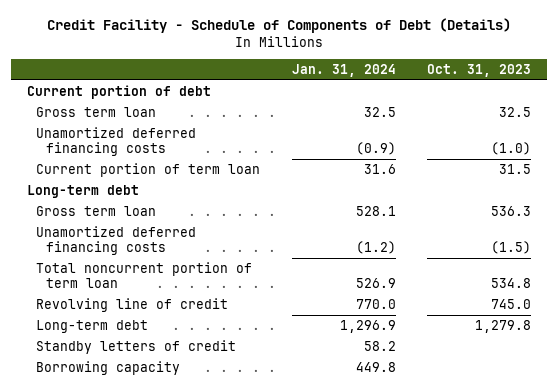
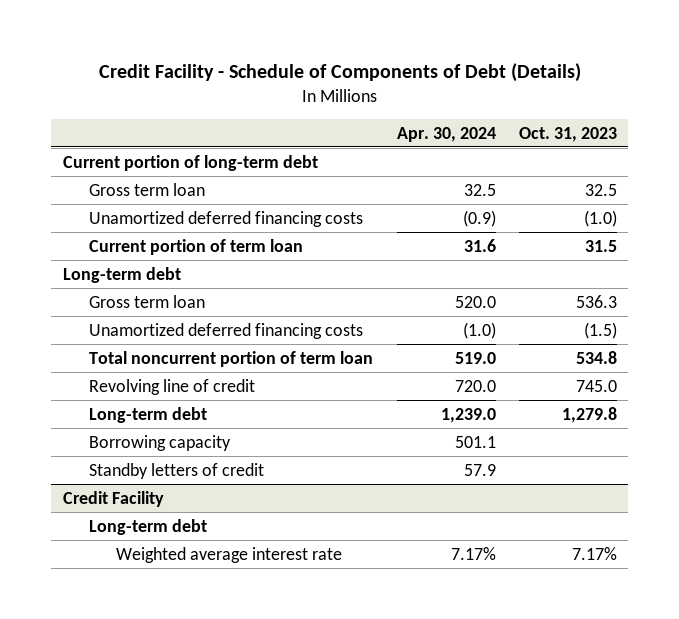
- | Jan. 31, 2024 | Oct. 31, 2023
+ | Apr. 30, 2024 | Oct. 31, 2023
- Current portion of debt
+ Current portion of long-term debt
moved down: Standby letters of credit | 57.9 |
+ Credit Facility
+ Long-term debt
+ Weighted average interest rate | 7.17% | 7.17%

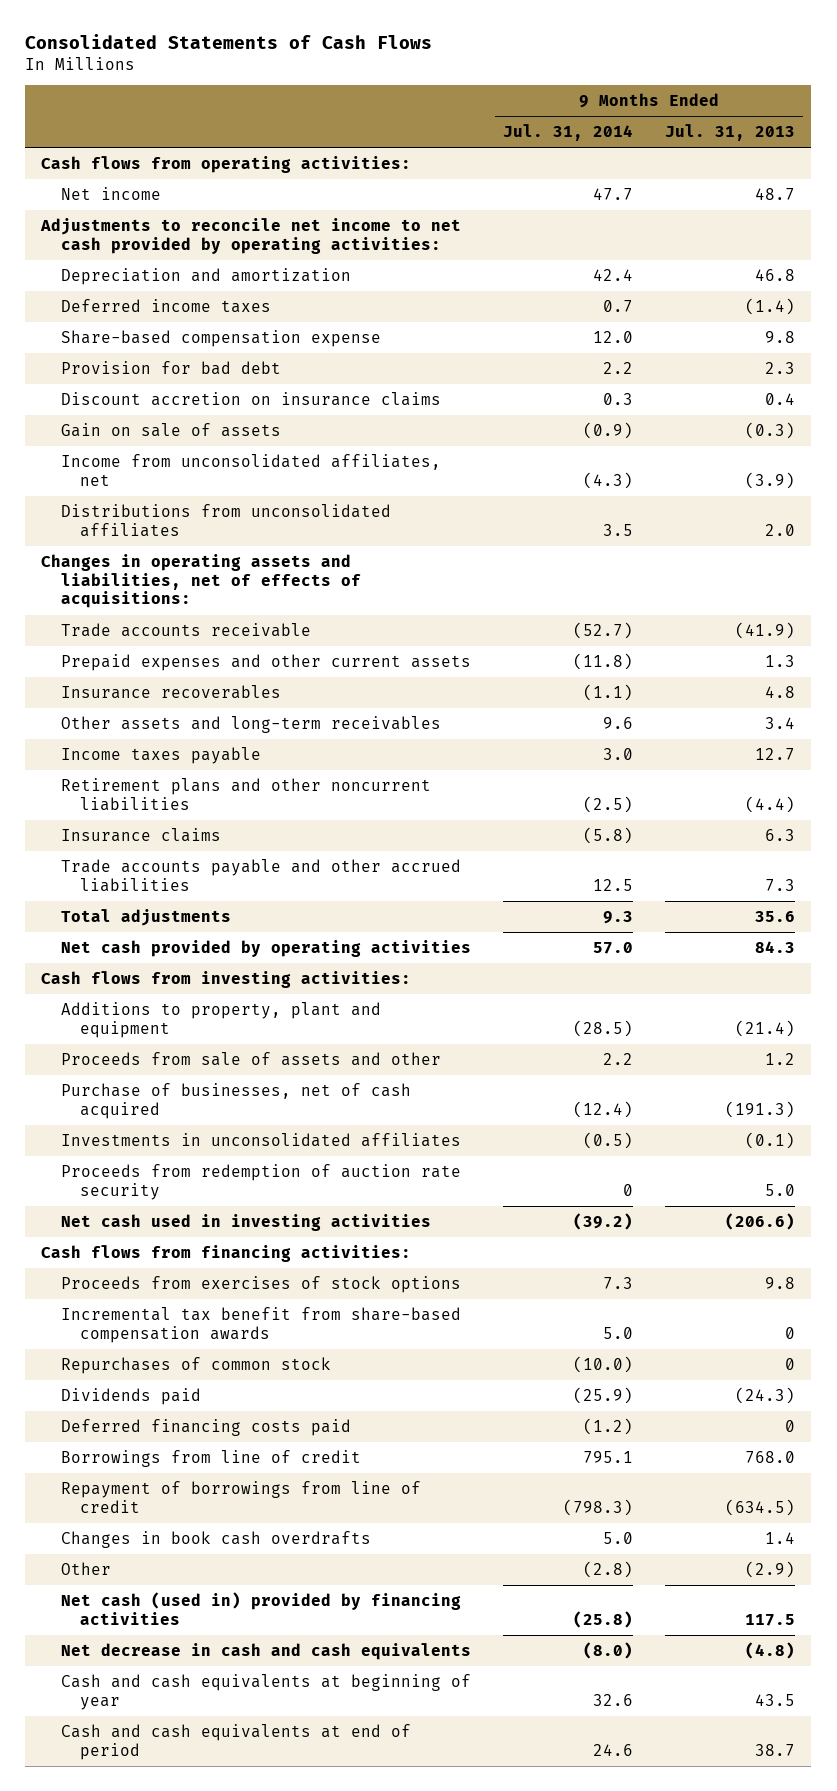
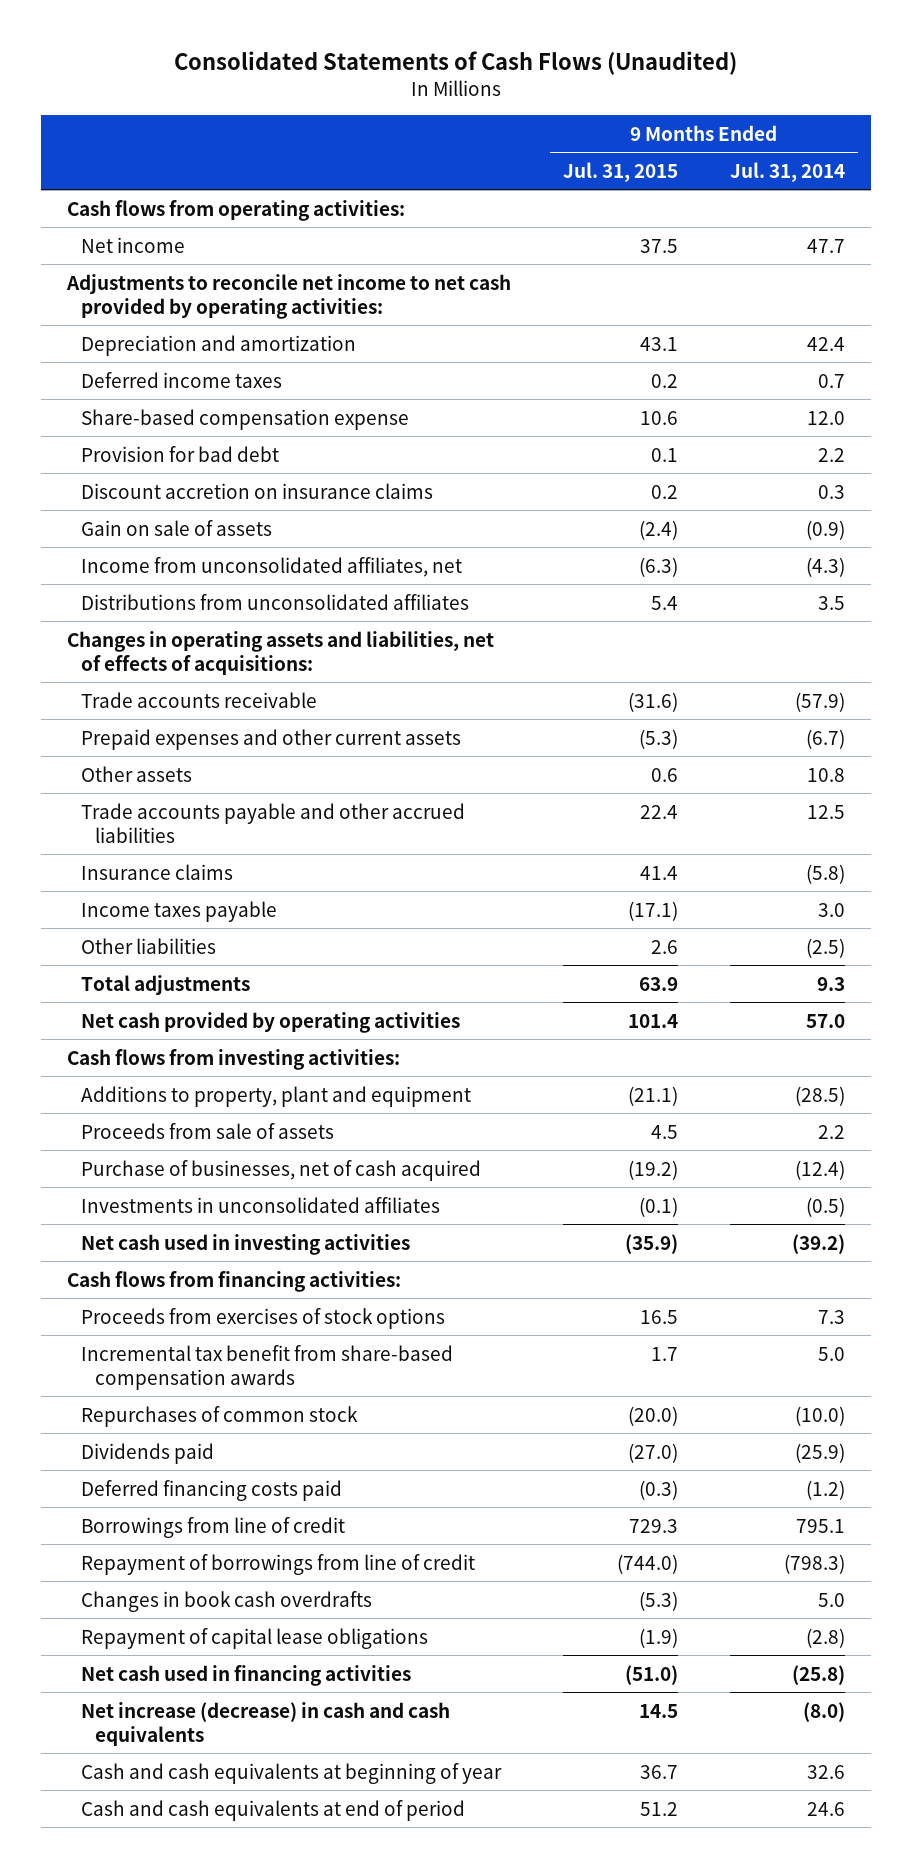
- Consolidated Statements of Cash Flows
+ Consolidated Statements of Cash Flows (Unaudited)
- | 9 Months Ended Jul. 31, 2014 | 9 Months Ended Jul. 31, 2013
+ | 9 Months Ended Jul. 31, 2015 | 9 Months Ended Jul. 31, 2014
- Trade accounts receivable | (52.7) | (41.9)
- Prepaid expenses and other current assets | (11.8) | 1.3
- Insurance recoverables | (1.1) | 4.8
- Other assets and long-term receivables | 9.6 | 3.4
- Retirement plans and other noncurrent liabilities | (2.5) | (4.4)
+ Trade accounts receivable | (31.6) | (57.9)
+ Prepaid expenses and other current assets | (5.3) | (6.7)
+ Other assets | 0.6 | 10.8
moved down: Insurance claims | 41.4 | (5.8)
moved down: Income taxes payable | (17.1) | 3.0
+ Other liabilities | 2.6 | (2.5)
- Proceeds from sale of assets and other | 2.2 | 1.2
+ Proceeds from sale of assets | 4.5 | 2.2
- Proceeds from redemption of auction rate security | 0 | 5.0
- Other | (2.8) | (2.9)
- Net cash (used in) provided by financing activities | (25.8) | 117.5
- Net decrease in cash and cash equivalents | (8.0) | (4.8)
+ Repayment of capital lease obligations | (1.9) | (2.8)
+ Net cash used in financing activities | (51.0) | (25.8)
+ Net increase (decrease) in cash and cash equivalents | 14.5 | (8.0)

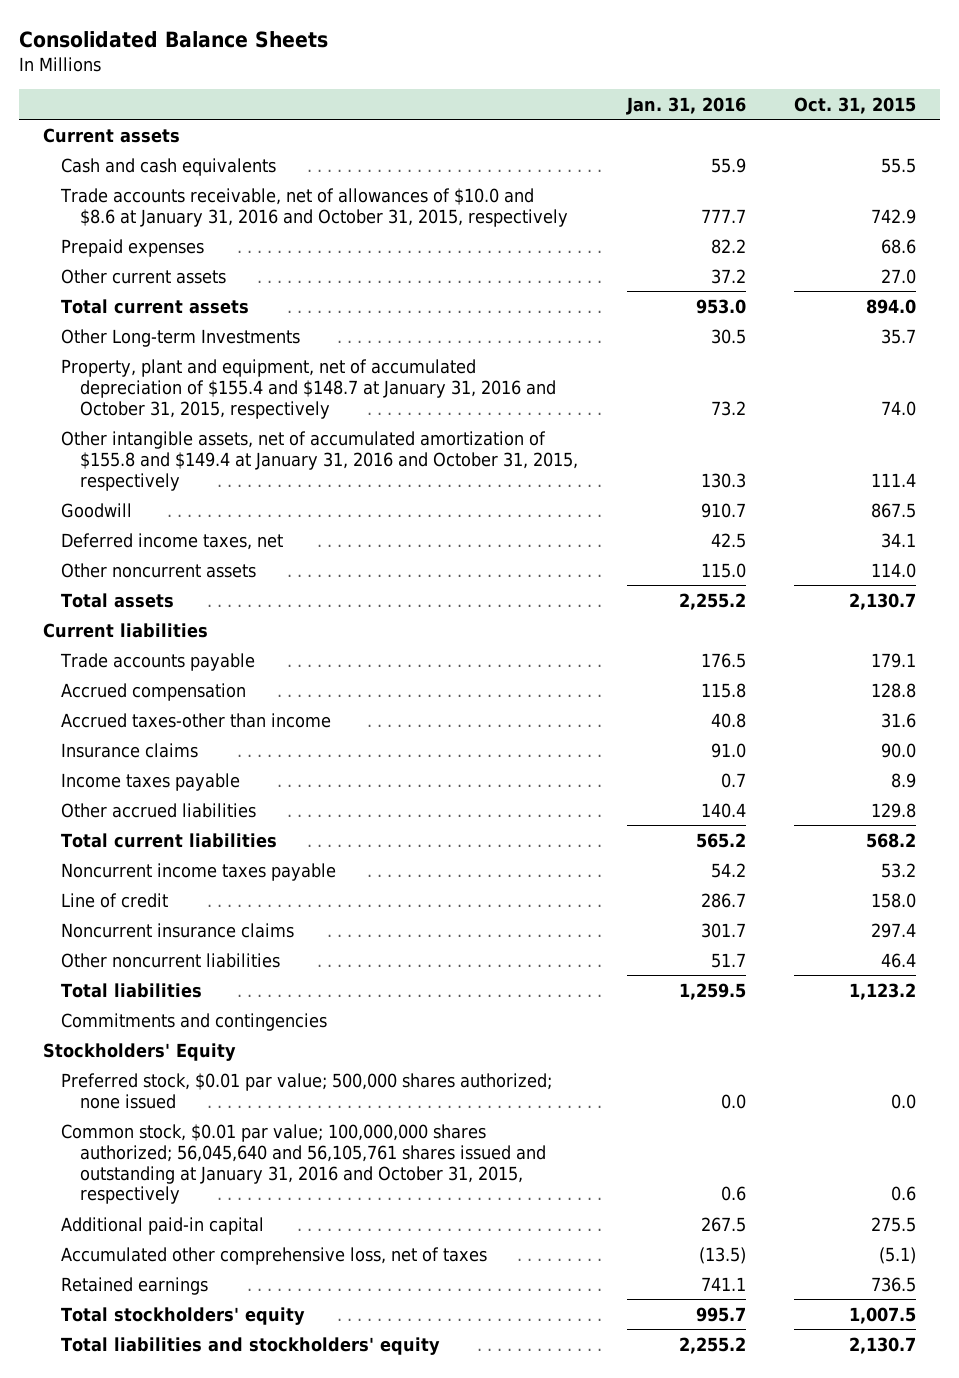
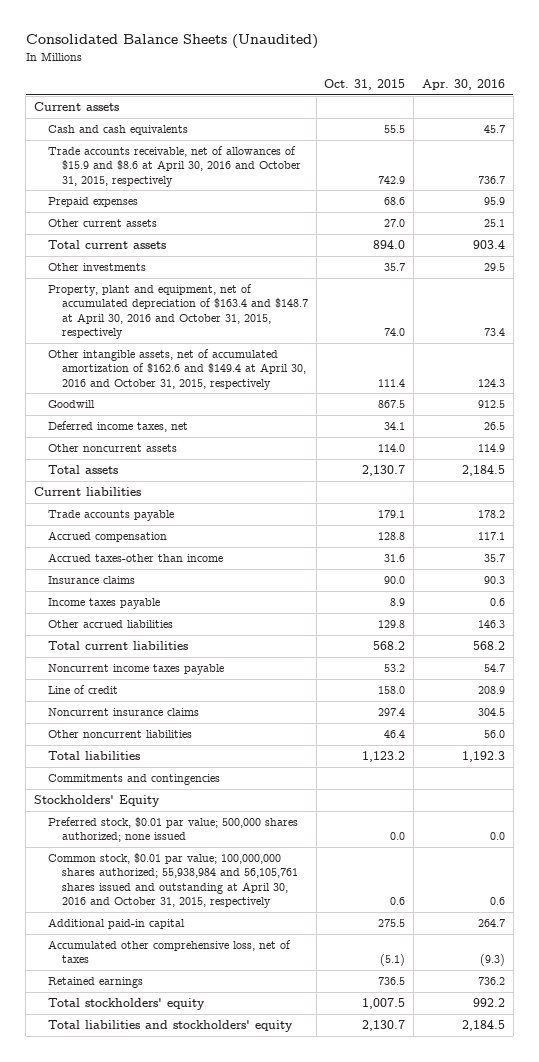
- Consolidated Balance Sheets
+ Consolidated Balance Sheets (Unaudited)
- | Jan. 31, 2016 | Oct. 31, 2015
+ | Oct. 31, 2015 | Apr. 30, 2016
- Trade accounts receivable, net of allowances of $10.0 and $8.6 at January 31, 2016 and October 31, 2015, respectively | 777.7 | 742.9
+ Trade accounts receivable, net of allowances of $15.9 and $8.6 at April 30, 2016 and October 31, 2015, respectively | 742.9 | 736.7
- Other Long-term Investments | 30.5 | 35.7
- Property, plant and equipment, net of accumulated depreciation of $155.4 and $148.7 at January 31, 2016 and October 31, 2015, respectively | 73.2 | 74.0
- Other intangible assets, net of accumulated amortization of $155.8 and $149.4 at January 31, 2016 and October 31, 2015, respectively | 130.3 | 111.4
+ Other investments | 35.7 | 29.5
+ Property, plant and equipment, net of accumulated depreciation of $163.4 and $148.7 at April 30, 2016 and October 31, 2015, respectively | 74.0 | 73.4
+ Other intangible assets, net of accumulated amortization of $162.6 and $149.4 at April 30, 2016 and October 31, 2015, respectively | 111.4 | 124.3
- Common stock, $0.01 par value; 100,000,000 shares authorized; 56,045,640 and 56,105,761 shares issued and outstanding at January 31, 2016 and October 31, 2015, respectively | 0.6 | 0.6
+ Common stock, $0.01 par value; 100,000,000 shares authorized; 55,938,984 and 56,105,761 shares issued and outstanding at April 30, 2016 and October 31, 2015, respectively | 0.6 | 0.6

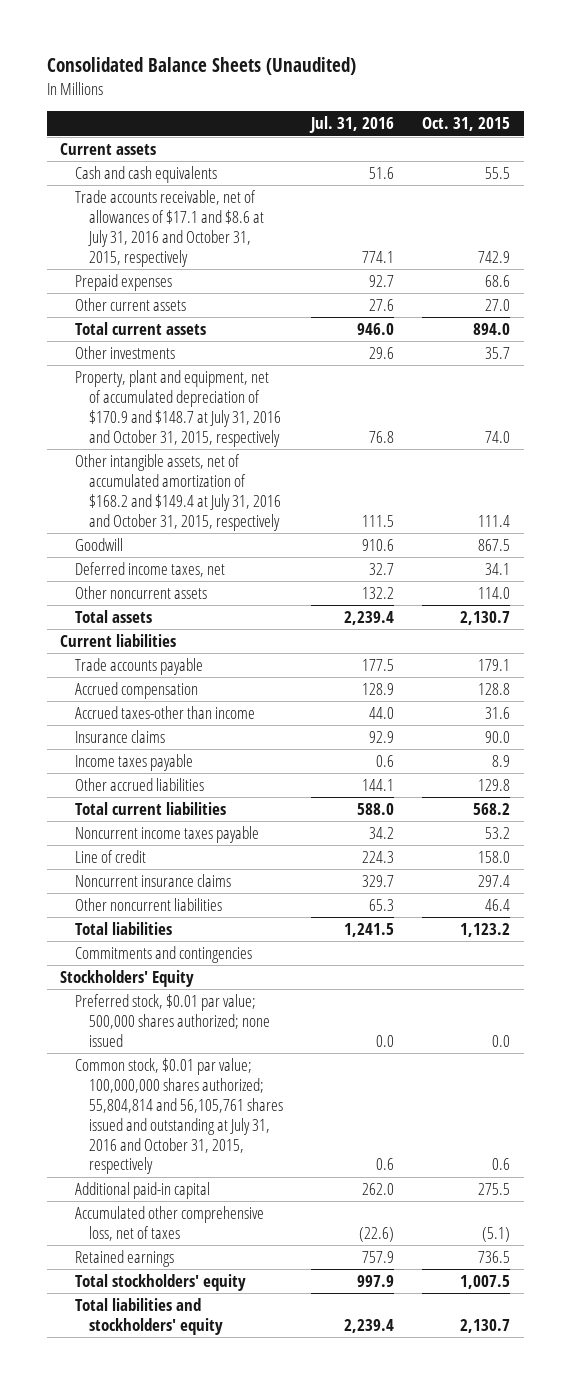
- | Oct. 31, 2015 | Apr. 30, 2016
+ | Jul. 31, 2016 | Oct. 31, 2015
- Trade accounts receivable, net of allowances of $15.9 and $8.6 at April 30, 2016 and October 31, 2015, respectively | 742.9 | 736.7
+ Trade accounts receivable, net of allowances of $17.1 and $8.6 at July 31, 2016 and October 31, 2015, respectively | 774.1 | 742.9
- Property, plant and equipment, net of accumulated depreciation of $163.4 and $148.7 at April 30, 2016 and October 31, 2015, respectively | 74.0 | 73.4
- Other intangible assets, net of accumulated amortization of $162.6 and $149.4 at April 30, 2016 and October 31, 2015, respectively | 111.4 | 124.3
+ Property, plant and equipment, net of accumulated depreciation of $170.9 and $148.7 at July 31, 2016 and October 31, 2015, respectively | 76.8 | 74.0
+ Other intangible assets, net of accumulated amortization of $168.2 and $149.4 at July 31, 2016 and October 31, 2015, respectively | 111.5 | 111.4
- Common stock, $0.01 par value; 100,000,000 shares authorized; 55,938,984 and 56,105,761 shares issued and outstanding at April 30, 2016 and October 31, 2015, respectively | 0.6 | 0.6
+ Common stock, $0.01 par value; 100,000,000 shares authorized; 55,804,814 and 56,105,761 shares issued and outstanding at July 31, 2016 and October 31, 2015, respectively | 0.6 | 0.6

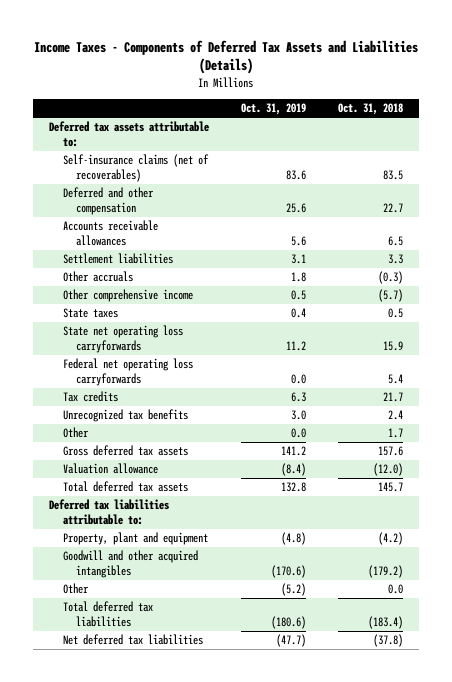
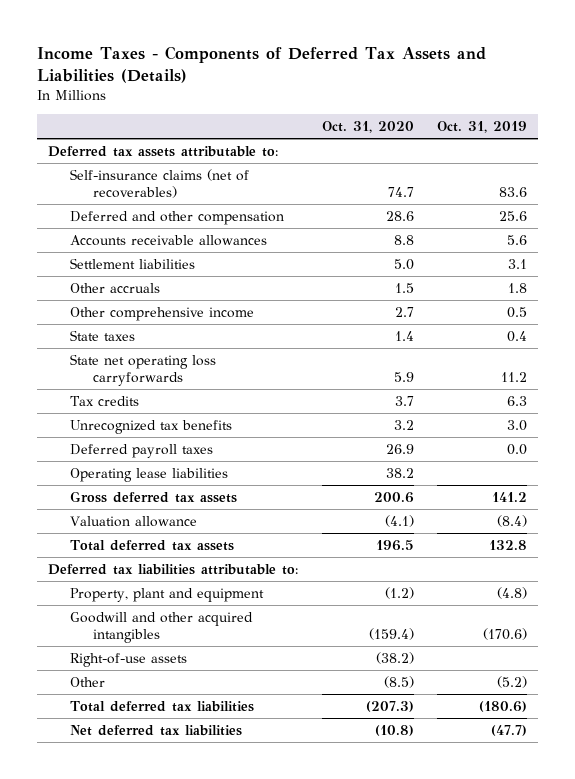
- | Oct. 31, 2019 | Oct. 31, 2018
+ | Oct. 31, 2020 | Oct. 31, 2019
- Federal net operating loss carryforwards | 0.0 | 5.4
- Other | 0.0 | 1.7
+ Deferred payroll taxes | 26.9 | 0.0
+ Operating lease liabilities | 38.2 |
+ Right-of-use assets | (38.2) |

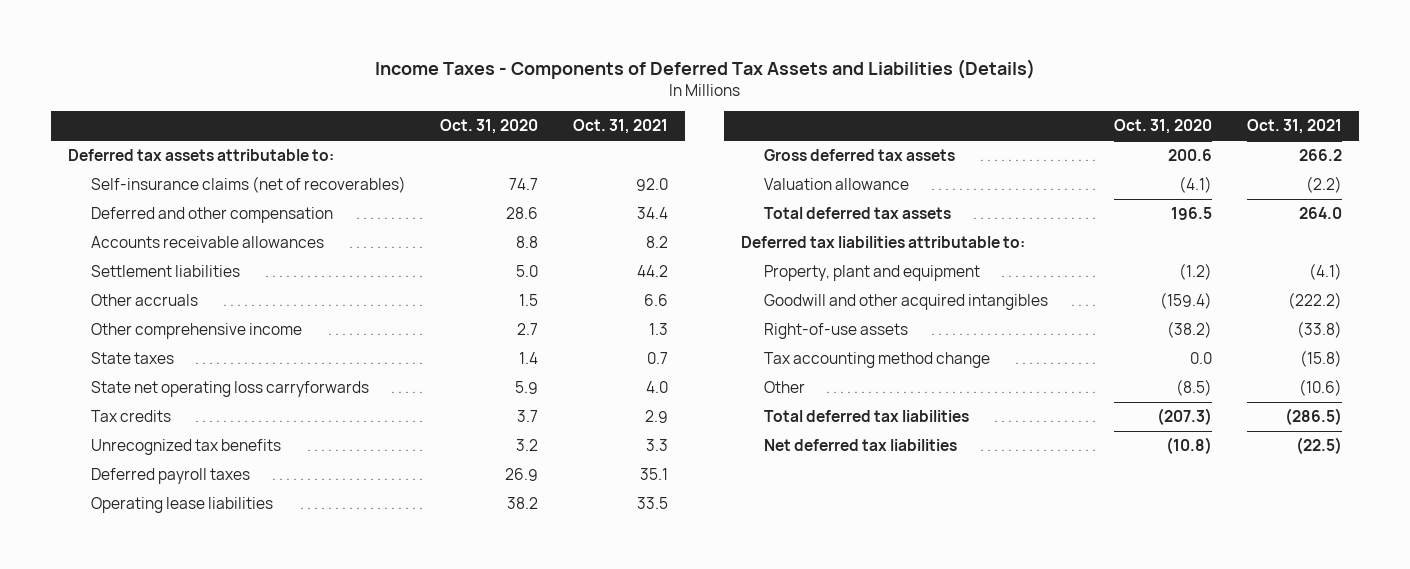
- | Oct. 31, 2020 | Oct. 31, 2019
+ | Oct. 31, 2020 | Oct. 31, 2021
+ Tax accounting method change | 0.0 | (15.8)

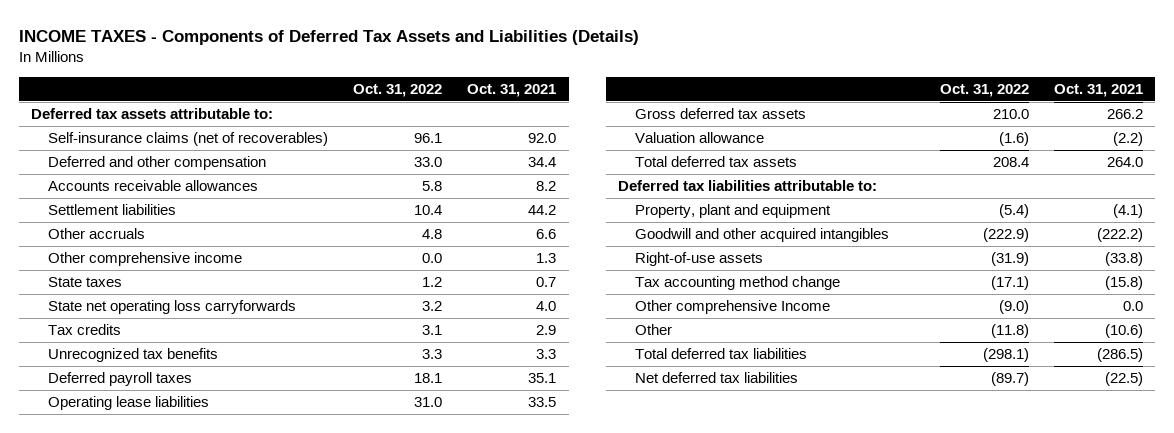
- Income Taxes - Components of Deferred Tax Assets and Liabilities (Details)
+ INCOME TAXES - Components of Deferred Tax Assets and Liabilities (Details)
- | Oct. 31, 2020 | Oct. 31, 2021
+ | Oct. 31, 2022 | Oct. 31, 2021
+ Other comprehensive Income | (9.0) | 0.0

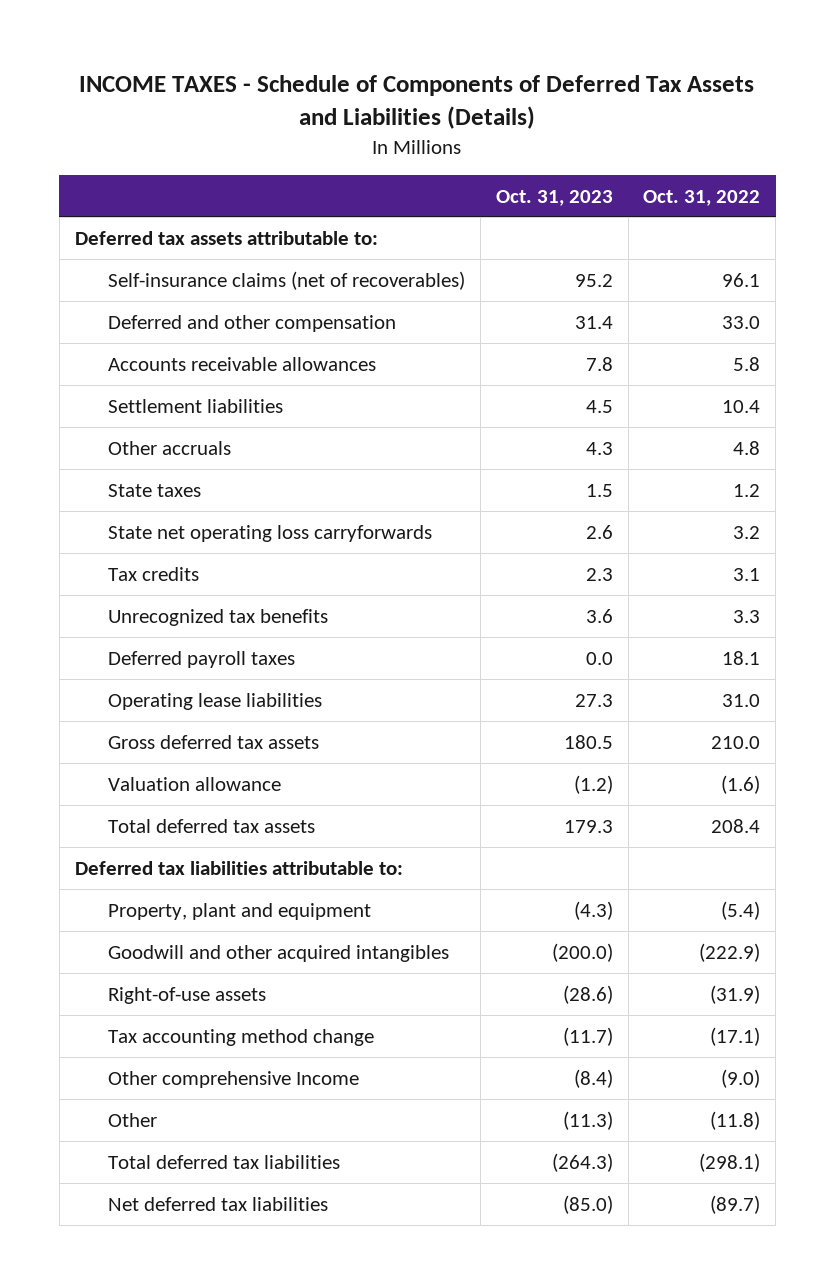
- INCOME TAXES - Components of Deferred Tax Assets and Liabilities (Details)
+ INCOME TAXES - Schedule of Components of Deferred Tax Assets and Liabilities (Details)
- | Oct. 31, 2022 | Oct. 31, 2021
+ | Oct. 31, 2023 | Oct. 31, 2022
- Other comprehensive income | 0.0 | 1.3

